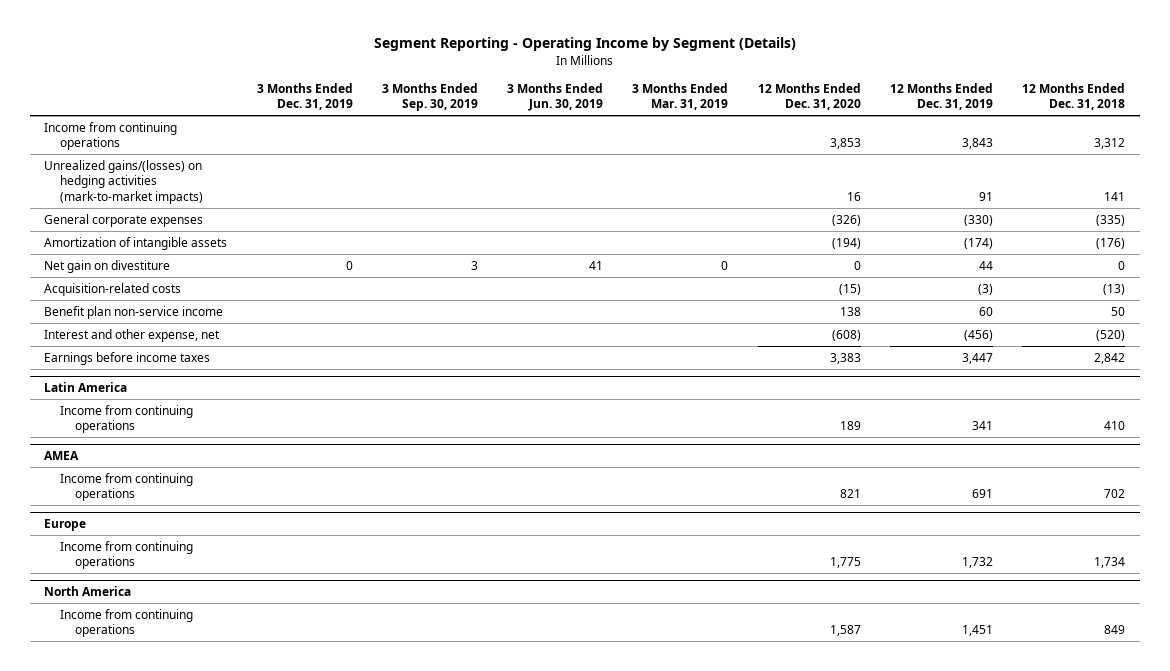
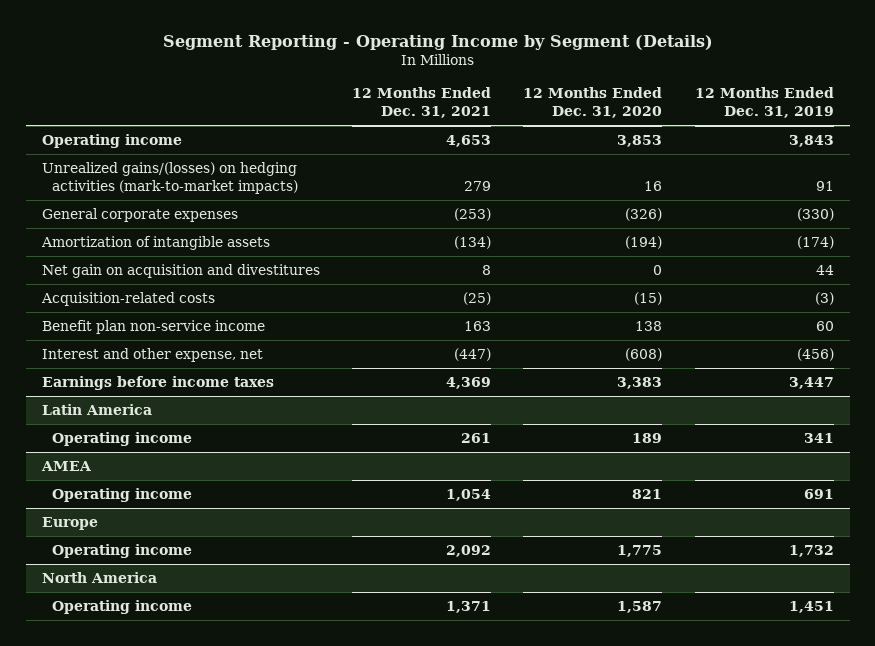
- | 3 Months Ended Dec. 31, 2019 | 3 Months Ended Sep. 30, 2019 | 3 Months Ended Jun. 30, 2019 | 3 Months Ended Mar. 31, 2019 | 12 Months Ended Dec. 31, 2020 | 12 Months Ended Dec. 31, 2019 | 12 Months Ended Dec. 31, 2018
+ | 12 Months Ended Dec. 31, 2021 | 12 Months Ended Dec. 31, 2020 | 12 Months Ended Dec. 31, 2019
- Income from continuing operations | | | | | 3,853 | 3,843 | 3,312
+ Operating income | 4,653 | 3,853 | 3,843
- Net gain on divestiture | 0 | 3 | 41 | 0 | 0 | 44 | 0
+ Net gain on acquisition and divestitures | 8 | 0 | 44
@ Latin America
- Income from continuing operations | | | | | 189 | 341 | 410
+ Operating income | 261 | 189 | 341
@ AMEA
- Income from continuing operations | | | | | 821 | 691 | 702
+ Operating income | 1,054 | 821 | 691
@ Europe
- Income from continuing operations | | | | | 1,775 | 1,732 | 1,734
+ Operating income | 2,092 | 1,775 | 1,732
@ North America
- Income from continuing operations | | | | | 1,587 | 1,451 | 849
+ Operating income | 1,371 | 1,587 | 1,451

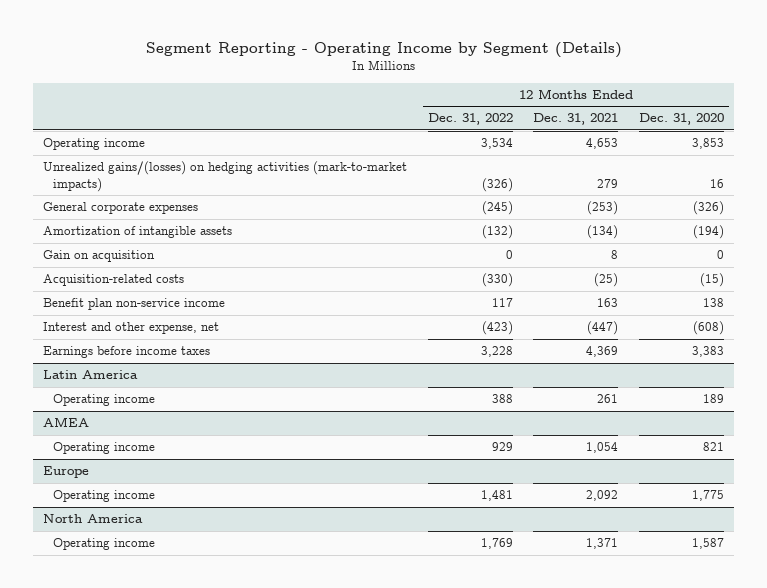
- | 12 Months Ended Dec. 31, 2021 | 12 Months Ended Dec. 31, 2020 | 12 Months Ended Dec. 31, 2019
+ | 12 Months Ended Dec. 31, 2022 | 12 Months Ended Dec. 31, 2021 | 12 Months Ended Dec. 31, 2020
- Net gain on acquisition and divestitures | 8 | 0 | 44
+ Gain on acquisition | 0 | 8 | 0

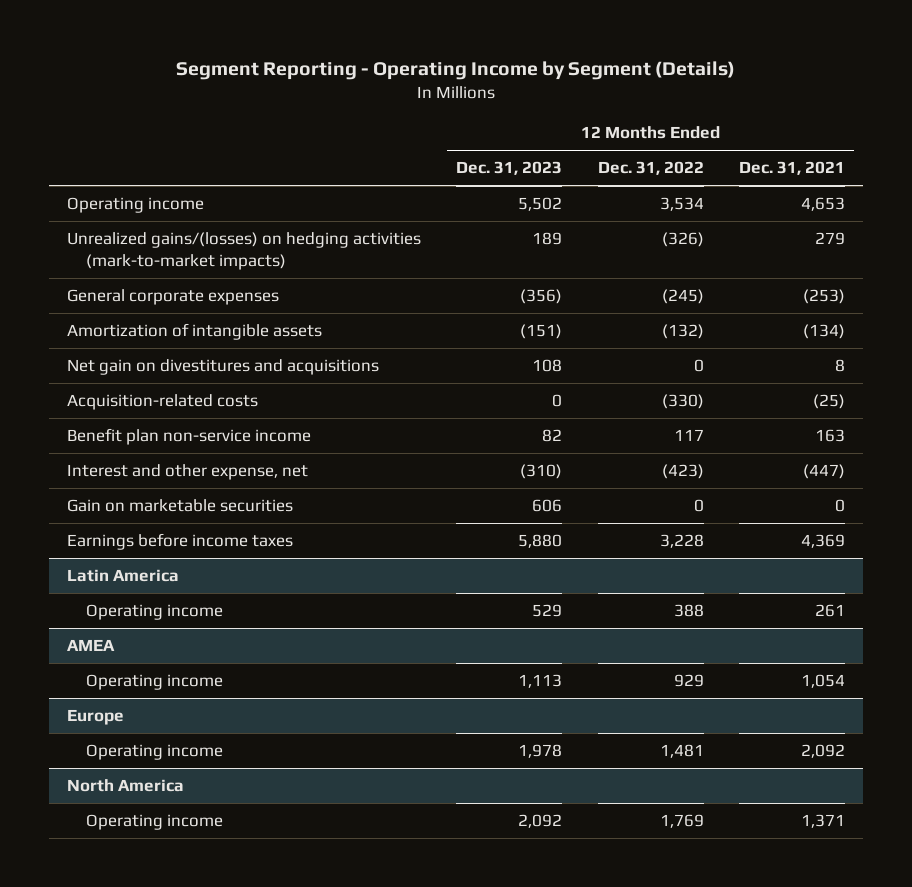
- | 12 Months Ended Dec. 31, 2022 | 12 Months Ended Dec. 31, 2021 | 12 Months Ended Dec. 31, 2020
+ | 12 Months Ended Dec. 31, 2023 | 12 Months Ended Dec. 31, 2022 | 12 Months Ended Dec. 31, 2021
- Gain on acquisition | 0 | 8 | 0
+ Net gain on divestitures and acquisitions | 108 | 0 | 8
+ Gain on marketable securities | 606 | 0 | 0

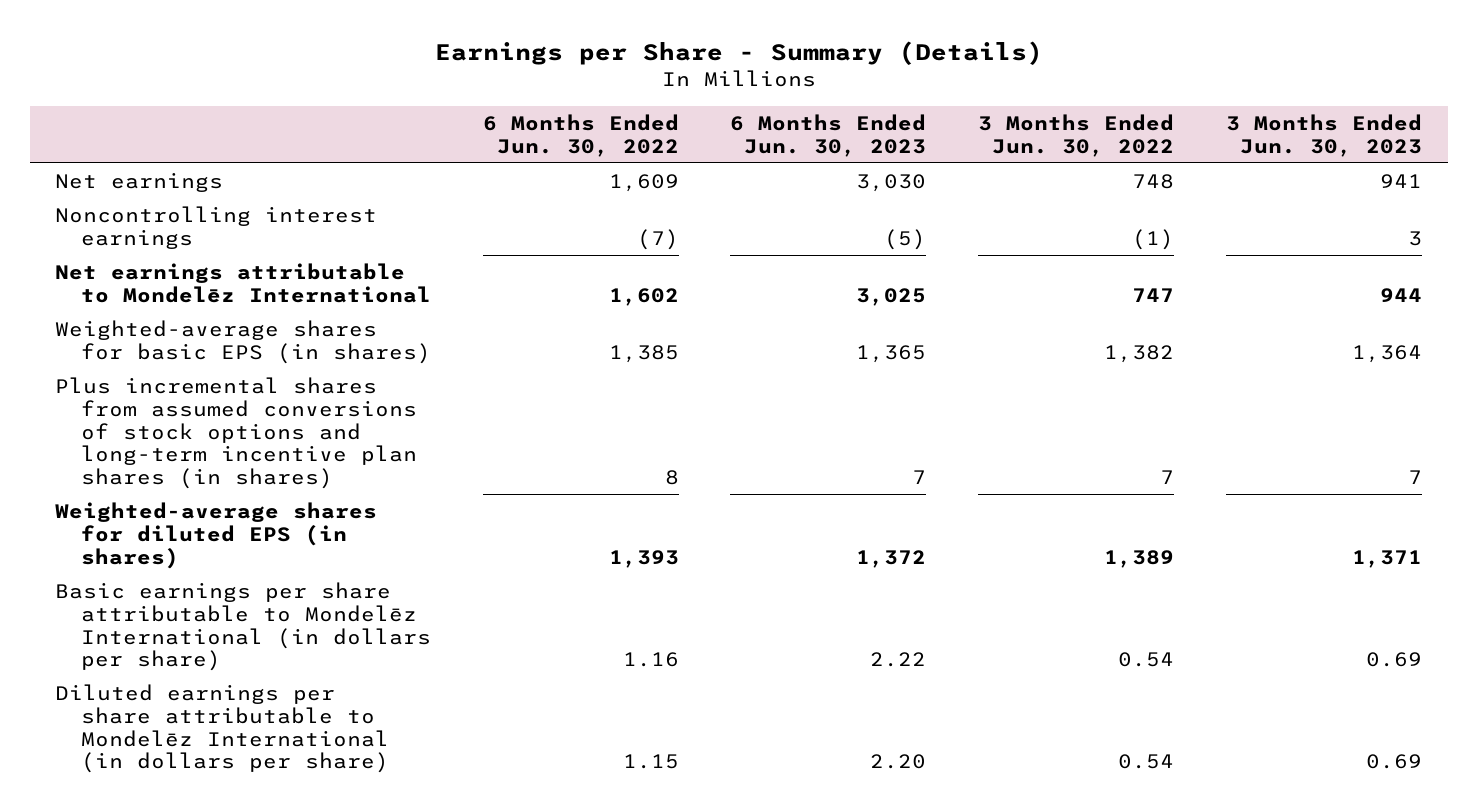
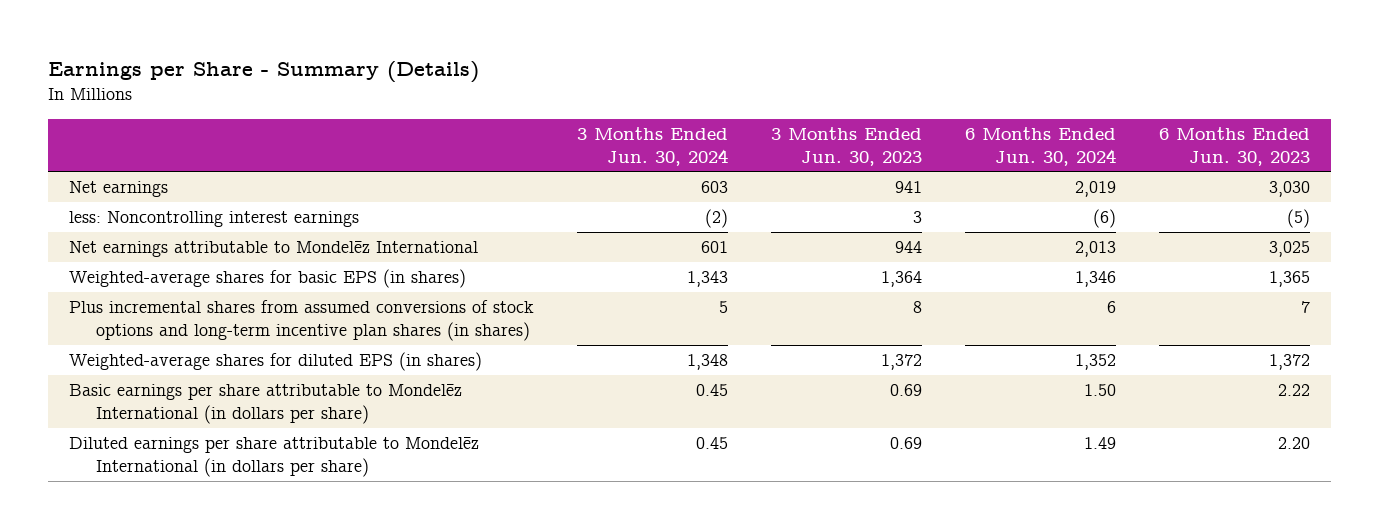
- | 6 Months Ended Jun. 30, 2022 | 6 Months Ended Jun. 30, 2023 | 3 Months Ended Jun. 30, 2022 | 3 Months Ended Jun. 30, 2023
+ | 3 Months Ended Jun. 30, 2024 | 3 Months Ended Jun. 30, 2023 | 6 Months Ended Jun. 30, 2024 | 6 Months Ended Jun. 30, 2023
- Noncontrolling interest earnings | (7) | (5) | (1) | 3
+ less: Noncontrolling interest earnings | (2) | 3 | (6) | (5)
- Plus incremental shares from assumed conversions of stock options and long-term incentive plan shares (in shares) | 8 | 7 | 7 | 7
- Weighted-average shares for diluted EPS (in shares) | 1,393 | 1,372 | 1,389 | 1,371
+ Plus incremental shares from assumed conversions of stock options and long-term incentive plan shares (in shares) | 5 | 8 | 6 | 7
+ Weighted-average shares for diluted EPS (in shares) | 1,348 | 1,372 | 1,352 | 1,372

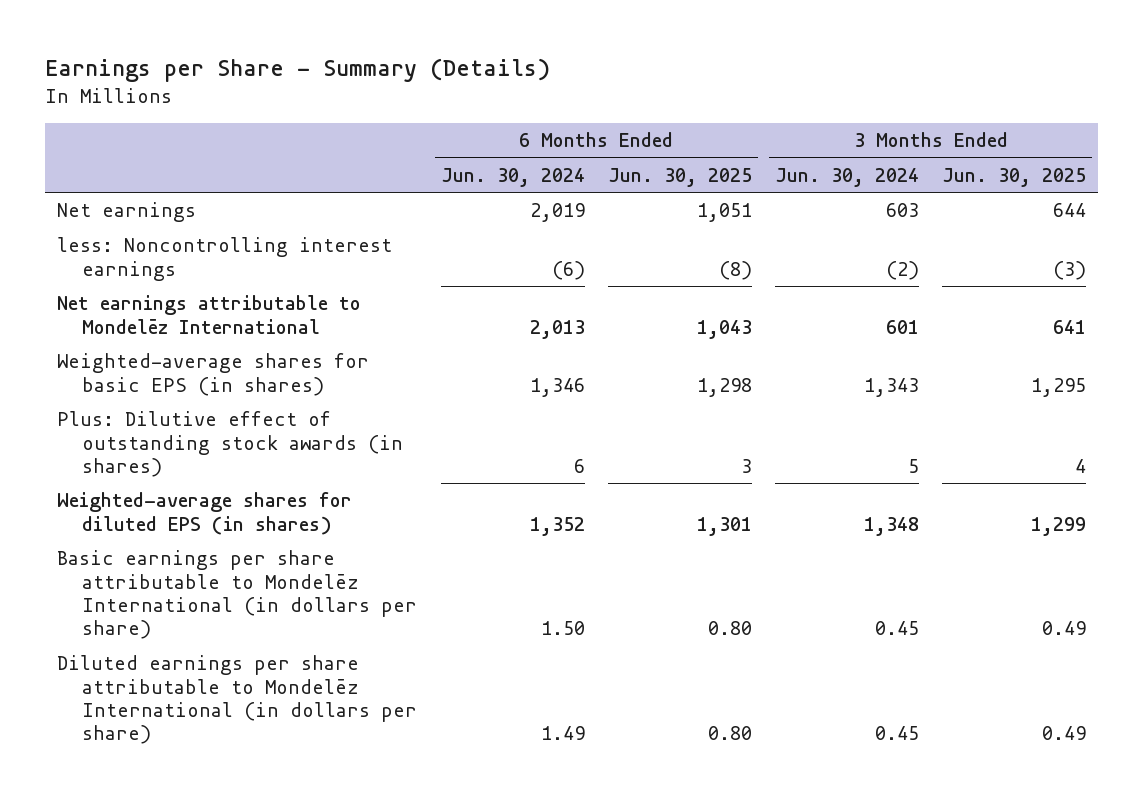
- | 3 Months Ended Jun. 30, 2024 | 3 Months Ended Jun. 30, 2023 | 6 Months Ended Jun. 30, 2024 | 6 Months Ended Jun. 30, 2023
+ | 6 Months Ended Jun. 30, 2024 | 6 Months Ended Jun. 30, 2025 | 3 Months Ended Jun. 30, 2024 | 3 Months Ended Jun. 30, 2025
- Plus incremental shares from assumed conversions of stock options and long-term incentive plan shares (in shares) | 5 | 8 | 6 | 7
+ Plus: Dilutive effect of outstanding stock awards (in shares) | 6 | 3 | 5 | 4

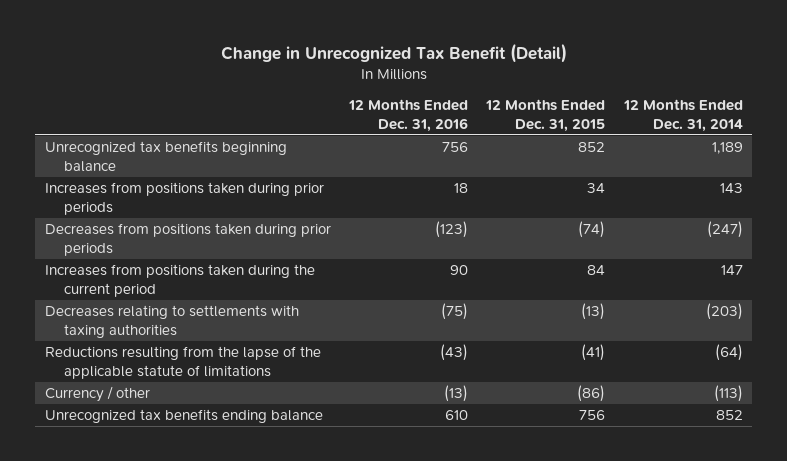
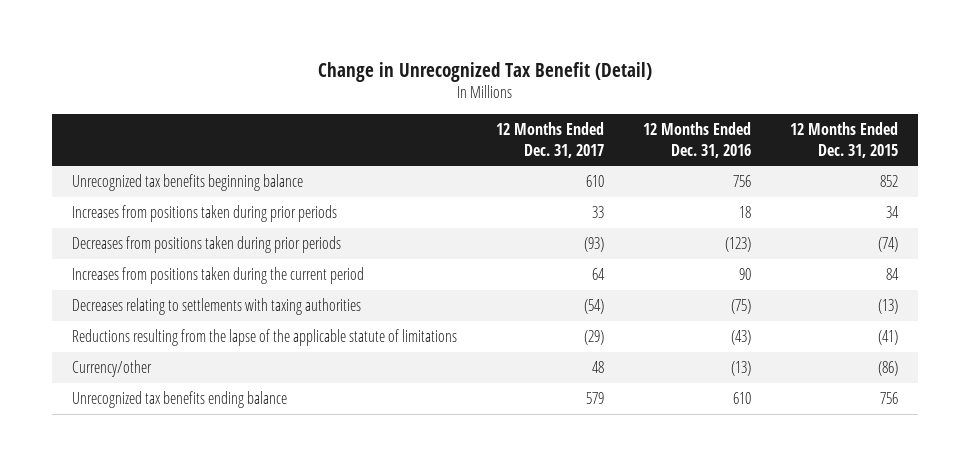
- | 12 Months Ended Dec. 31, 2016 | 12 Months Ended Dec. 31, 2015 | 12 Months Ended Dec. 31, 2014
+ | 12 Months Ended Dec. 31, 2017 | 12 Months Ended Dec. 31, 2016 | 12 Months Ended Dec. 31, 2015
- Currency / other | (13) | (86) | (113)
+ Currency/other | 48 | (13) | (86)

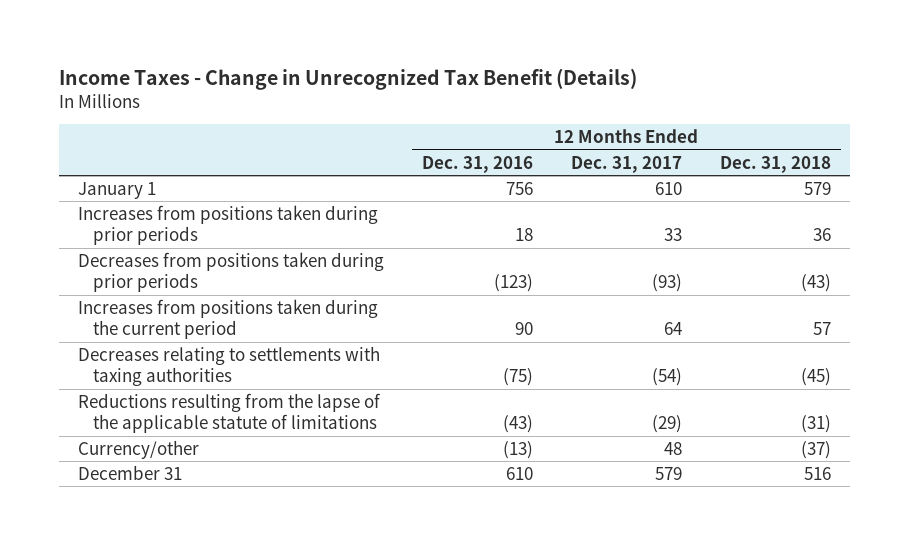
- Change in Unrecognized Tax Benefit (Detail)
+ Income Taxes - Change in Unrecognized Tax Benefit (Details)
- | 12 Months Ended Dec. 31, 2017 | 12 Months Ended Dec. 31, 2016 | 12 Months Ended Dec. 31, 2015
+ | 12 Months Ended Dec. 31, 2016 | 12 Months Ended Dec. 31, 2017 | 12 Months Ended Dec. 31, 2018
- Unrecognized tax benefits beginning balance | 610 | 756 | 852
+ January 1 | 756 | 610 | 579
- Unrecognized tax benefits ending balance | 579 | 610 | 756
+ December 31 | 610 | 579 | 516

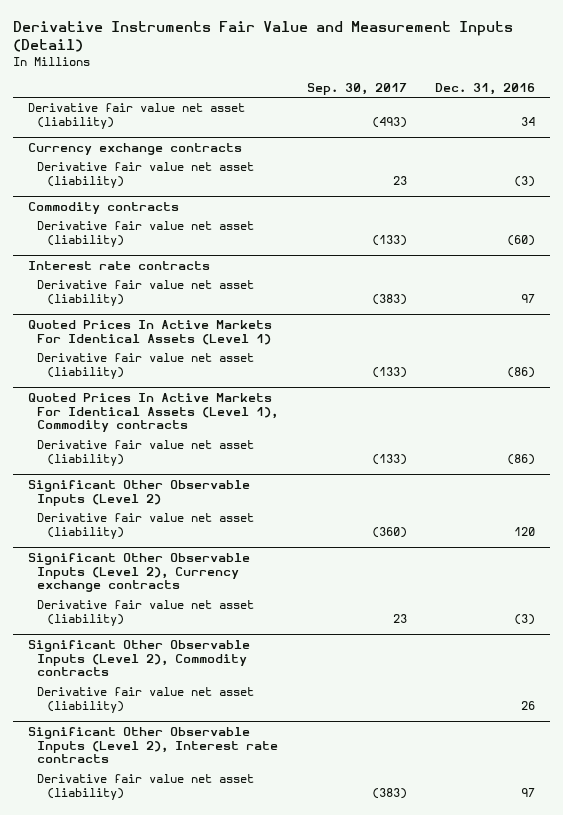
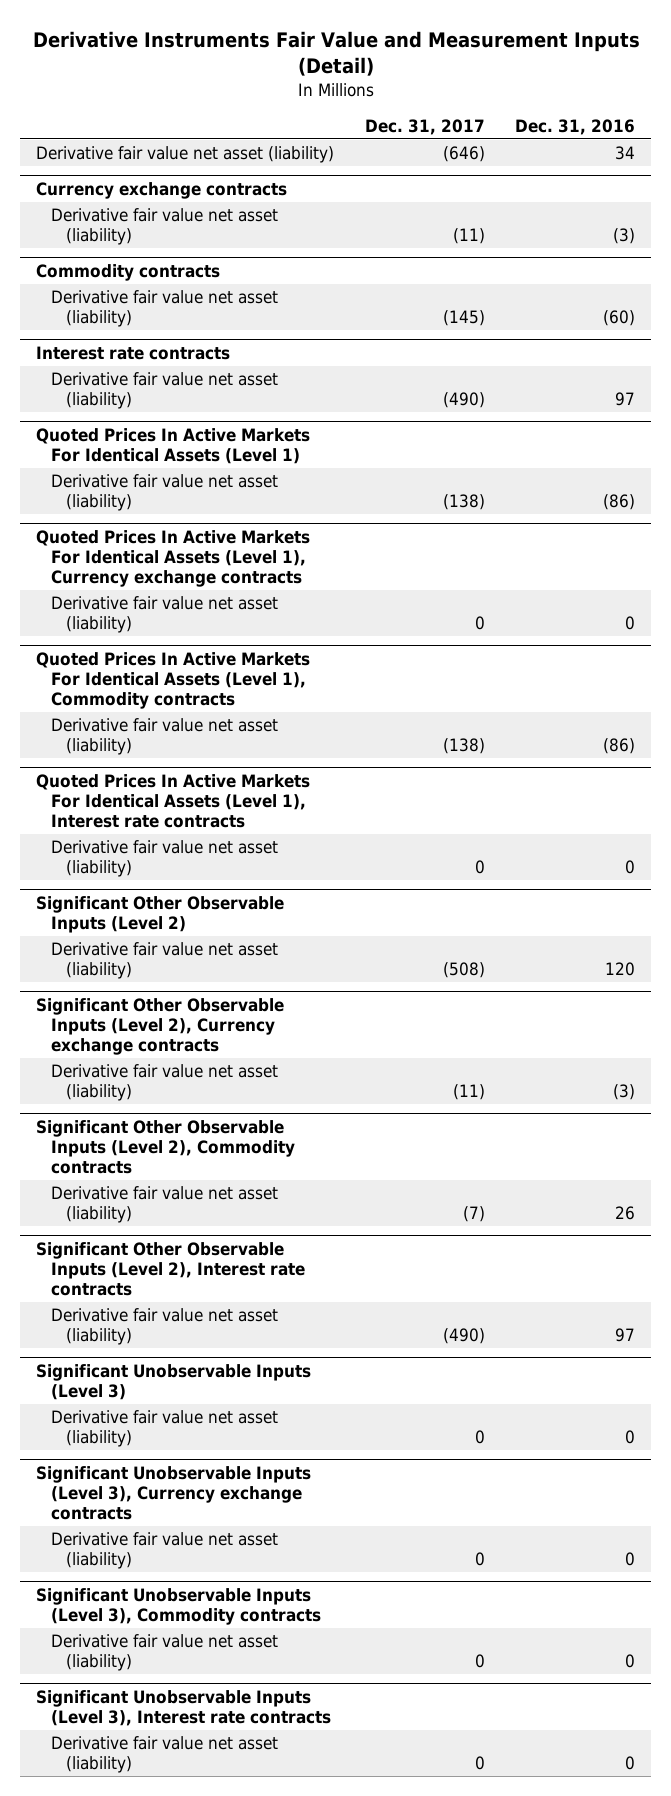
- | Sep. 30, 2017 | Dec. 31, 2016
+ | Dec. 31, 2017 | Dec. 31, 2016
+ Quoted Prices In Active Markets For Identical Assets (Level 1), Currency exchange contracts
+ Derivative fair value net asset (liability) | 0 | 0
+ Quoted Prices In Active Markets For Identical Assets (Level 1), Interest rate contracts
+ Derivative fair value net asset (liability) | 0 | 0
+ Significant Unobservable Inputs (Level 3)
+ Derivative fair value net asset (liability) | 0 | 0
+ Significant Unobservable Inputs (Level 3), Currency exchange contracts
+ Derivative fair value net asset (liability) | 0 | 0
+ Significant Unobservable Inputs (Level 3), Commodity contracts
+ Derivative fair value net asset (liability) | 0 | 0
+ Significant Unobservable Inputs (Level 3), Interest rate contracts
+ Derivative fair value net asset (liability) | 0 | 0

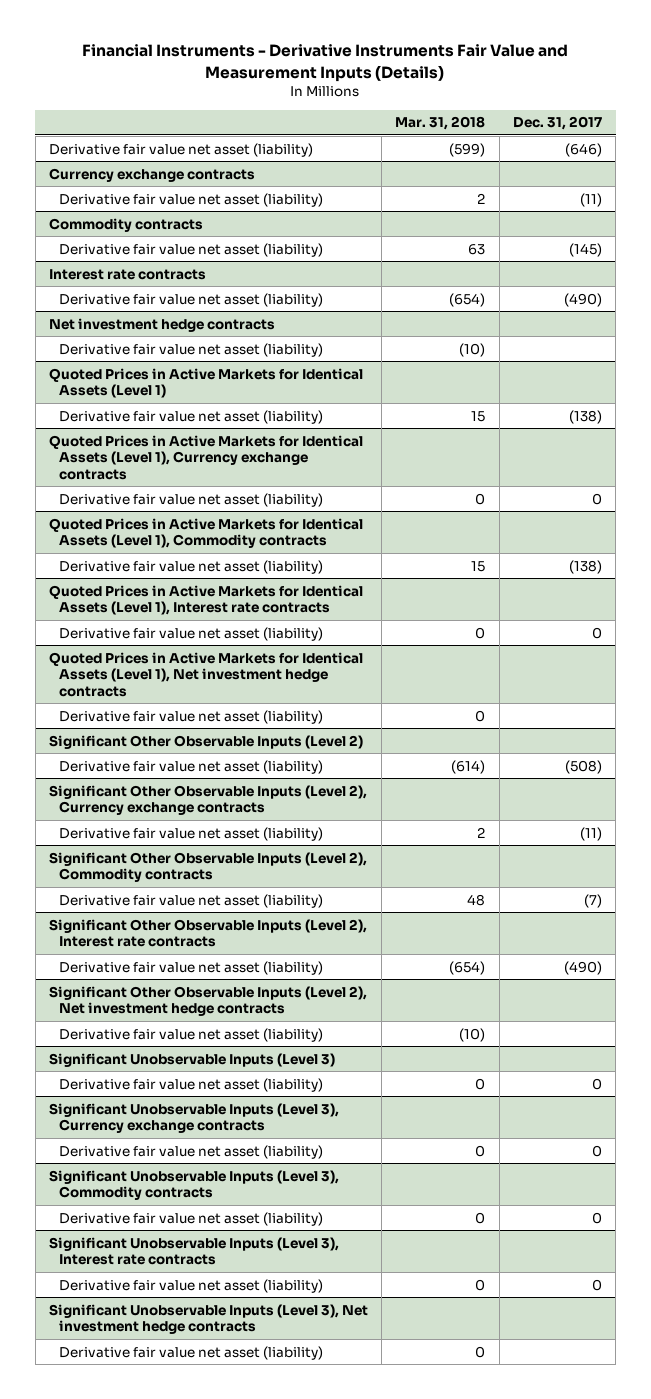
- Derivative Instruments Fair Value and Measurement Inputs (Detail)
+ Financial Instruments - Derivative Instruments Fair Value and Measurement Inputs (Details)
- | Dec. 31, 2017 | Dec. 31, 2016
+ | Mar. 31, 2018 | Dec. 31, 2017
- Quoted Prices In Active Markets For Identical Assets (Level 1)
+ Net investment hedge contracts
+ Derivative fair value net asset (liability) | (10) |
+ Quoted Prices in Active Markets for Identical Assets (Level 1)
- Quoted Prices In Active Markets For Identical Assets (Level 1), Currency exchange contracts
+ Quoted Prices in Active Markets for Identical Assets (Level 1), Currency exchange contracts
- Quoted Prices In Active Markets For Identical Assets (Level 1), Commodity contracts
+ Quoted Prices in Active Markets for Identical Assets (Level 1), Commodity contracts
- Quoted Prices In Active Markets For Identical Assets (Level 1), Interest rate contracts
+ Quoted Prices in Active Markets for Identical Assets (Level 1), Interest rate contracts
+ Quoted Prices in Active Markets for Identical Assets (Level 1), Net investment hedge contracts
+ Derivative fair value net asset (liability) | 0 |
+ Significant Other Observable Inputs (Level 2), Net investment hedge contracts
+ Derivative fair value net asset (liability) | (10) |
+ Significant Unobservable Inputs (Level 3), Net investment hedge contracts
+ Derivative fair value net asset (liability) | 0 |

